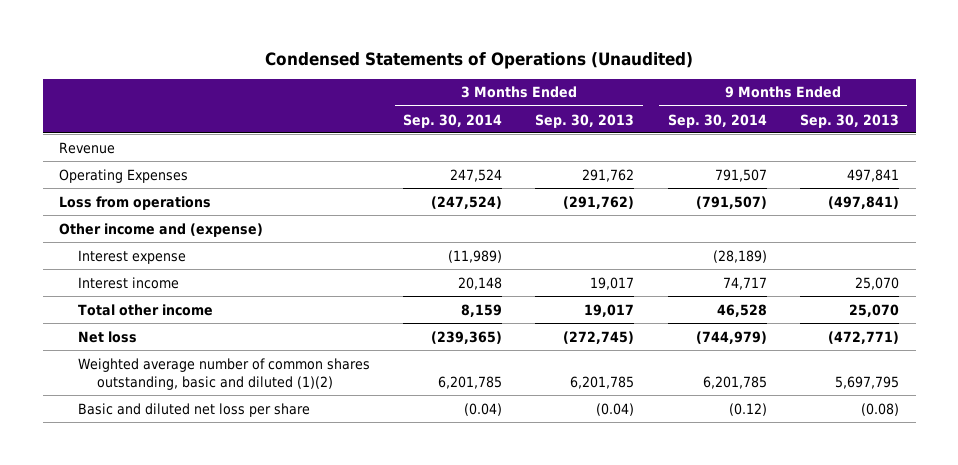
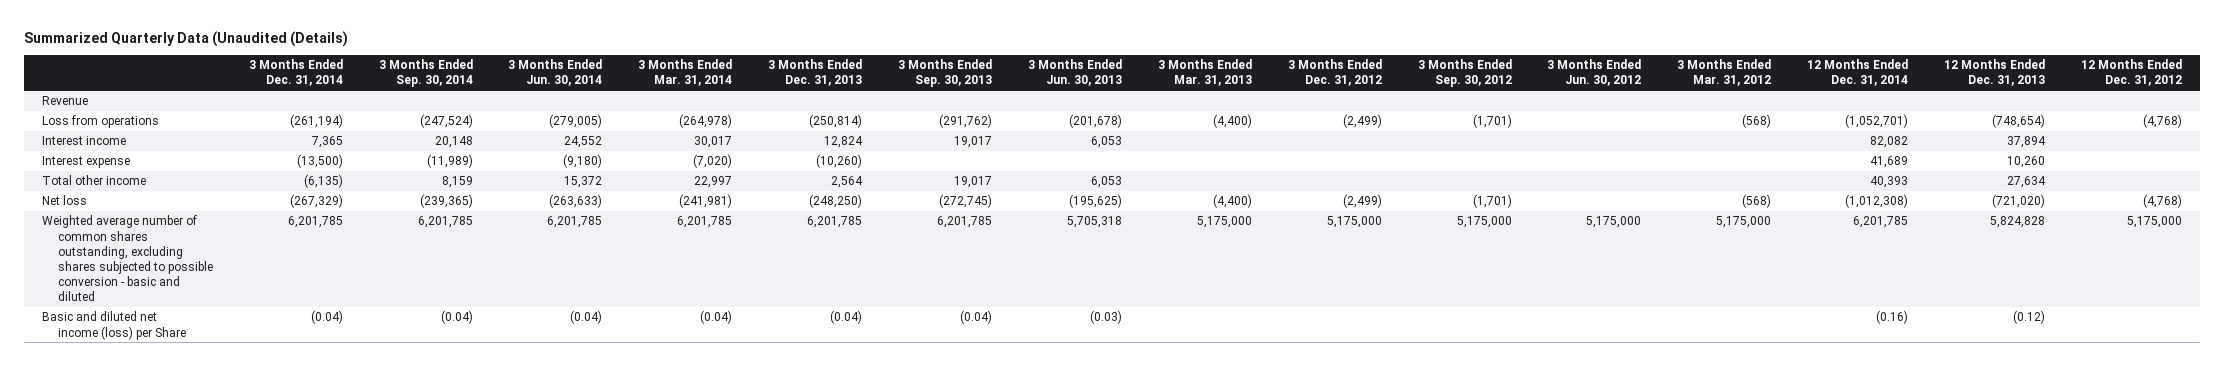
- Condensed Statements of Operations (Unaudited)
+ Summarized Quarterly Data (Unaudited (Details)
- | 3 Months Ended Sep. 30, 2014 | 3 Months Ended Sep. 30, 2013 | 9 Months Ended Sep. 30, 2014 | 9 Months Ended Sep. 30, 2013
+ | 3 Months Ended Dec. 31, 2014 | 3 Months Ended Sep. 30, 2014 | 3 Months Ended Jun. 30, 2014 | 3 Months Ended Mar. 31, 2014 | 3 Months Ended Dec. 31, 2013 | 3 Months Ended Sep. 30, 2013 | 3 Months Ended Jun. 30, 2013 | 3 Months Ended Mar. 31, 2013 | 3 Months Ended Dec. 31, 2012 | 3 Months Ended Sep. 30, 2012 | 3 Months Ended Jun. 30, 2012 | 3 Months Ended Mar. 31, 2012 | 12 Months Ended Dec. 31, 2014 | 12 Months Ended Dec. 31, 2013 | 12 Months Ended Dec. 31, 2012
- Operating Expenses | 247,524 | 291,762 | 791,507 | 497,841
- Other income and (expense)
moved down: Interest expense | (13,500) | (11,989) | (9,180) | (7,020) | (10,260) | | | | | | | | 41,689 | 10,260 |
- Weighted average number of common shares outstanding, basic and diluted (1)(2) | 6,201,785 | 6,201,785 | 6,201,785 | 5,697,795
- Basic and diluted net loss per share | (0.04) | (0.04) | (0.12) | (0.08)
+ Weighted average number of common shares outstanding, excluding shares subjected to possible conversion - basic and diluted | 6,201,785 | 6,201,785 | 6,201,785 | 6,201,785 | 6,201,785 | 6,201,785 | 5,705,318 | 5,175,000 | 5,175,000 | 5,175,000 | 5,175,000 | 5,175,000 | 6,201,785 | 5,824,828 | 5,175,000
+ Basic and diluted net income (loss) per Share | (0.04) | (0.04) | (0.04) | (0.04) | (0.04) | (0.04) | (0.03) | | | | | | (0.16) | (0.12) |

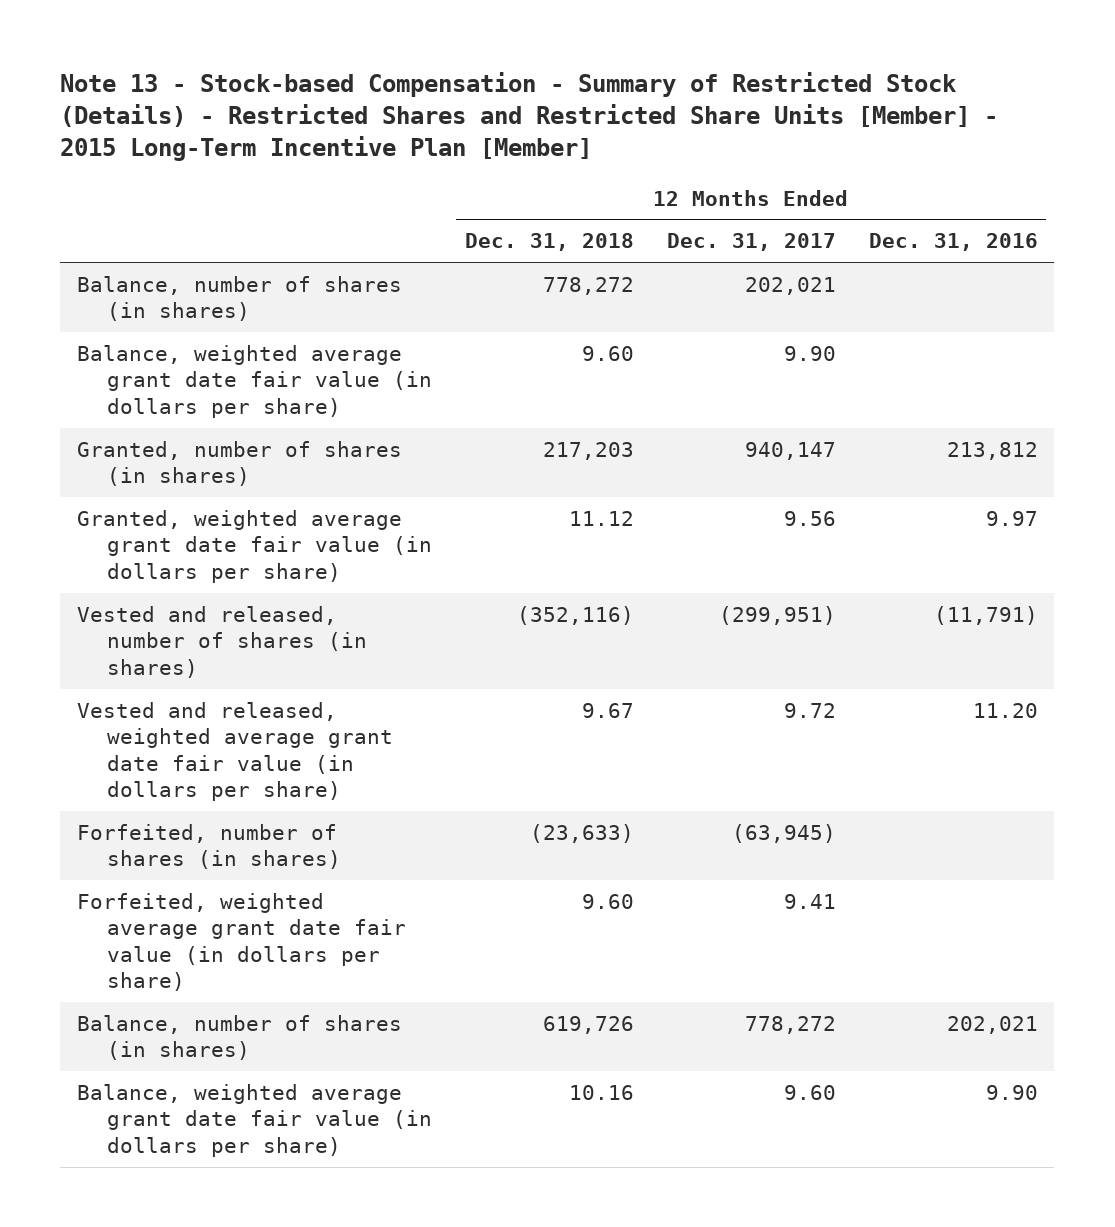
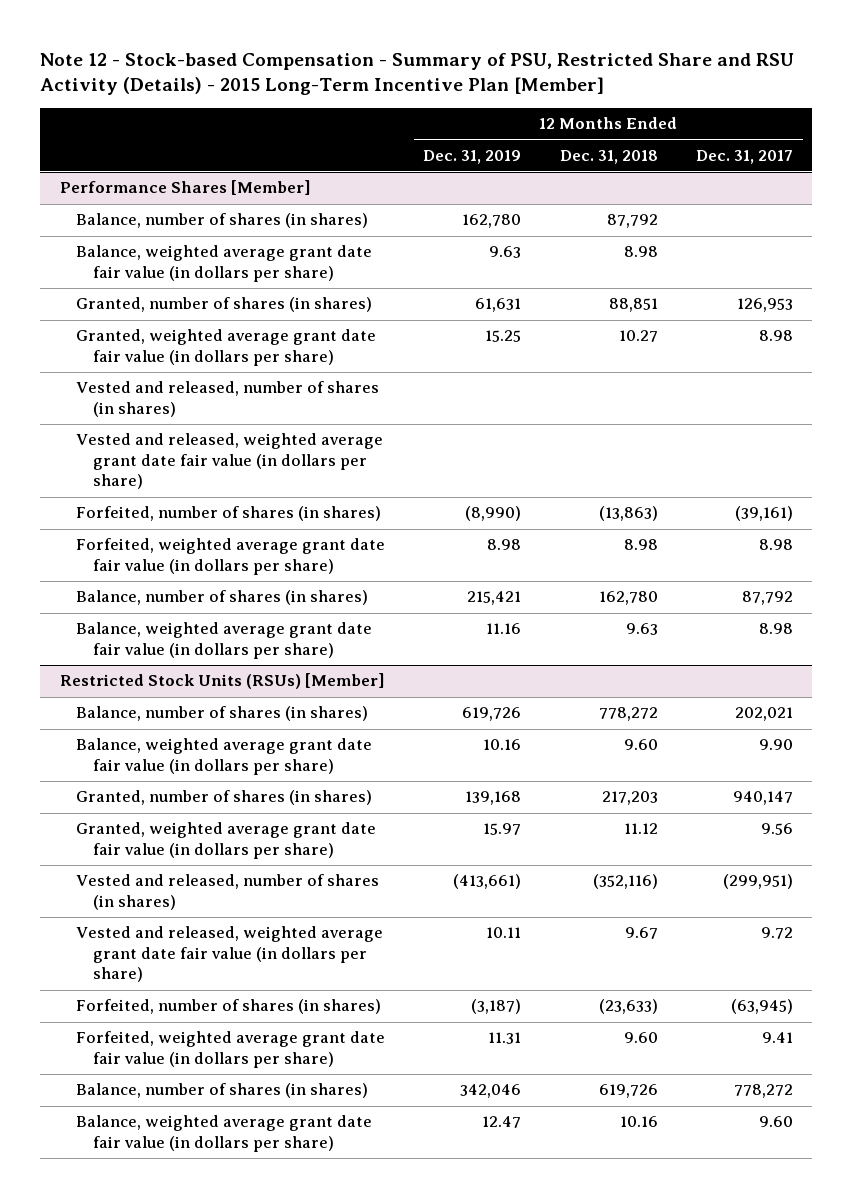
- Note 13 - Stock-based Compensation - Summary of Restricted Stock (Details) - Restricted Shares and Restricted Share Units [Member] - 2015 Long-Term Incentive Plan [Member]
+ Note 12 - Stock-based Compensation - Summary of PSU, Restricted Share and RSU Activity (Details) - 2015 Long-Term Incentive Plan [Member]
- | 12 Months Ended Dec. 31, 2018 | 12 Months Ended Dec. 31, 2017 | 12 Months Ended Dec. 31, 2016
+ | 12 Months Ended Dec. 31, 2019 | 12 Months Ended Dec. 31, 2018 | 12 Months Ended Dec. 31, 2017
+ Performance Shares [Member]
+ Balance, number of shares (in shares) | 162,780 | 87,792 |
+ Balance, weighted average grant date fair value (in dollars per share) | 9.63 | 8.98 |
+ Granted, number of shares (in shares) | 61,631 | 88,851 | 126,953
+ Granted, weighted average grant date fair value (in dollars per share) | 15.25 | 10.27 | 8.98
+ Vested and released, number of shares (in shares)
+ Vested and released, weighted average grant date fair value (in dollars per share)
+ Forfeited, number of shares (in shares) | (8,990) | (13,863) | (39,161)
+ Forfeited, weighted average grant date fair value (in dollars per share) | 8.98 | 8.98 | 8.98
+ Balance, number of shares (in shares) | 215,421 | 162,780 | 87,792
+ Balance, weighted average grant date fair value (in dollars per share) | 11.16 | 9.63 | 8.98
+ Restricted Stock Units (RSUs) [Member]

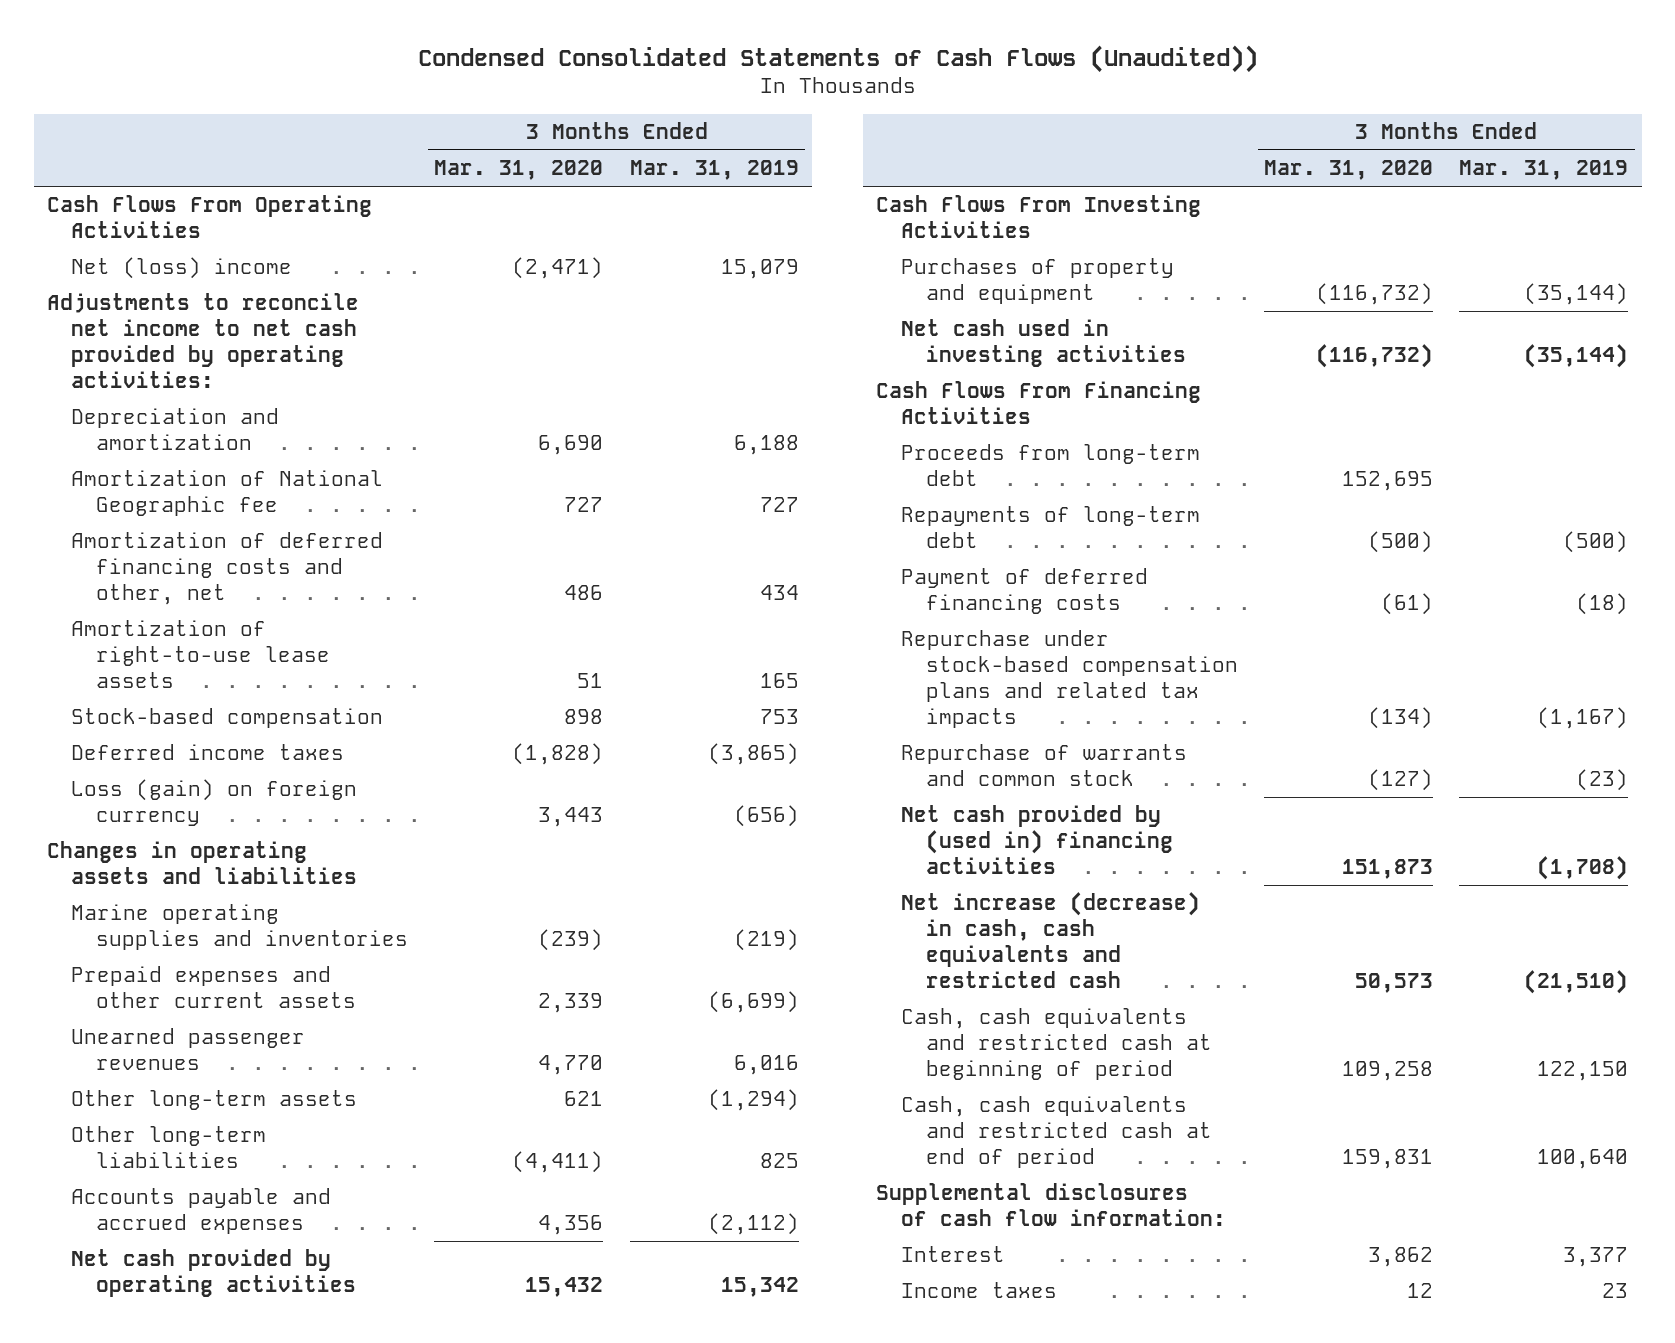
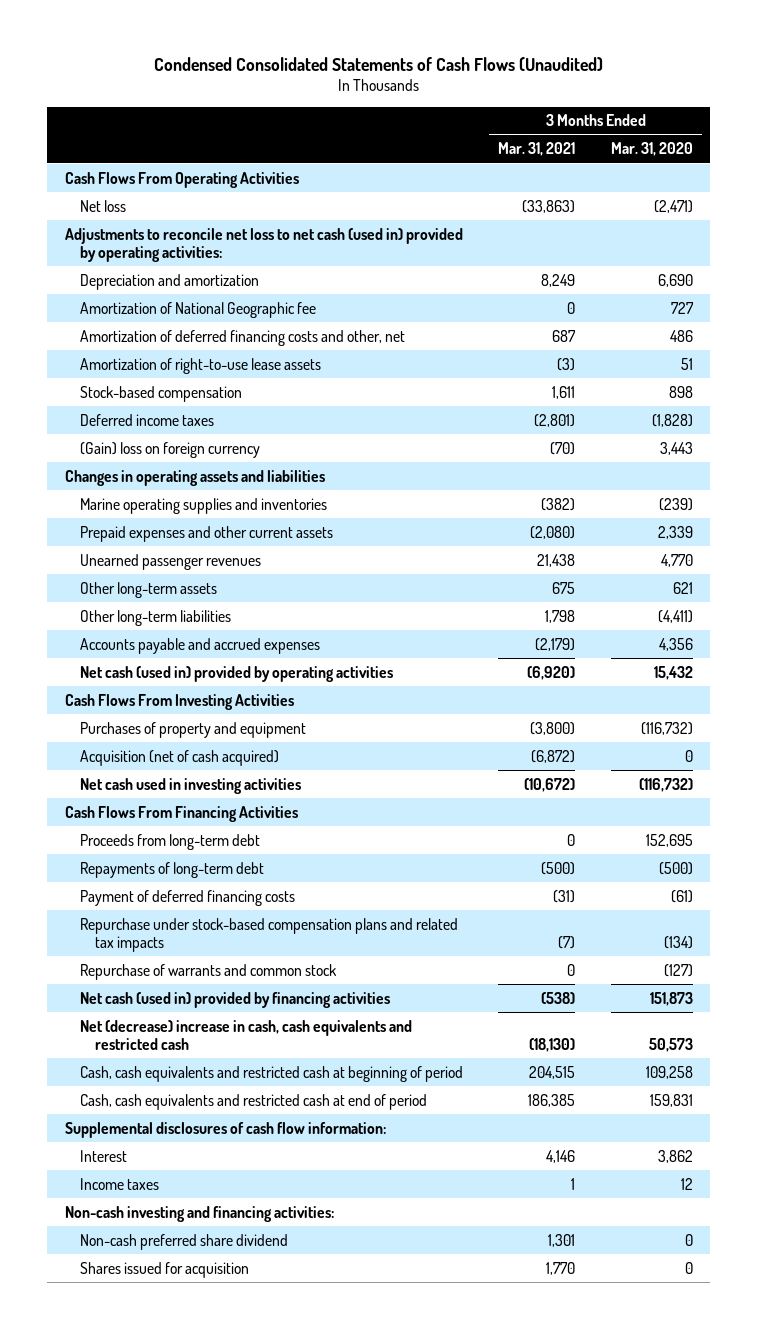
- Condensed Consolidated Statements of Cash Flows (Unaudited))
+ Condensed Consolidated Statements of Cash Flows (Unaudited)
- | 3 Months Ended Mar. 31, 2020 | 3 Months Ended Mar. 31, 2019
+ | 3 Months Ended Mar. 31, 2021 | 3 Months Ended Mar. 31, 2020
- Net (loss) income | (2,471) | 15,079
- Adjustments to reconcile net income to net cash provided by operating activities:
+ Net loss | (33,863) | (2,471)
+ Adjustments to reconcile net loss to net cash (used in) provided by operating activities:
- Loss (gain) on foreign currency | 3,443 | (656)
+ (Gain) loss on foreign currency | (70) | 3,443
- Net cash provided by operating activities | 15,432 | 15,342
+ Net cash (used in) provided by operating activities | (6,920) | 15,432
+ Acquisition (net of cash acquired) | (6,872) | 0
- Net cash provided by (used in) financing activities | 151,873 | (1,708)
- Net increase (decrease) in cash, cash equivalents and restricted cash | 50,573 | (21,510)
+ Net cash (used in) provided by financing activities | (538) | 151,873
+ Net (decrease) increase in cash, cash equivalents and restricted cash | (18,130) | 50,573
+ Non-cash investing and financing activities:
+ Non-cash preferred share dividend | 1,301 | 0
+ Shares issued for acquisition | 1,770 | 0

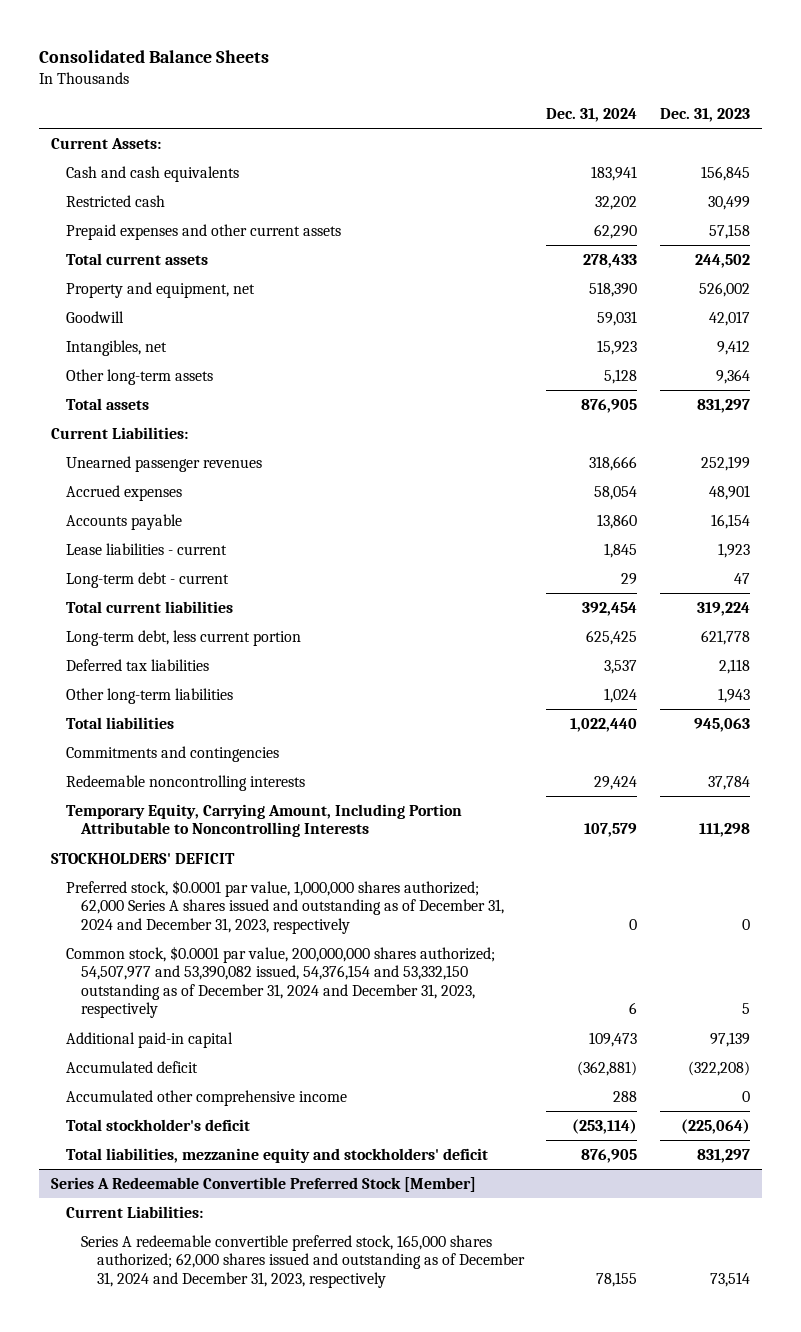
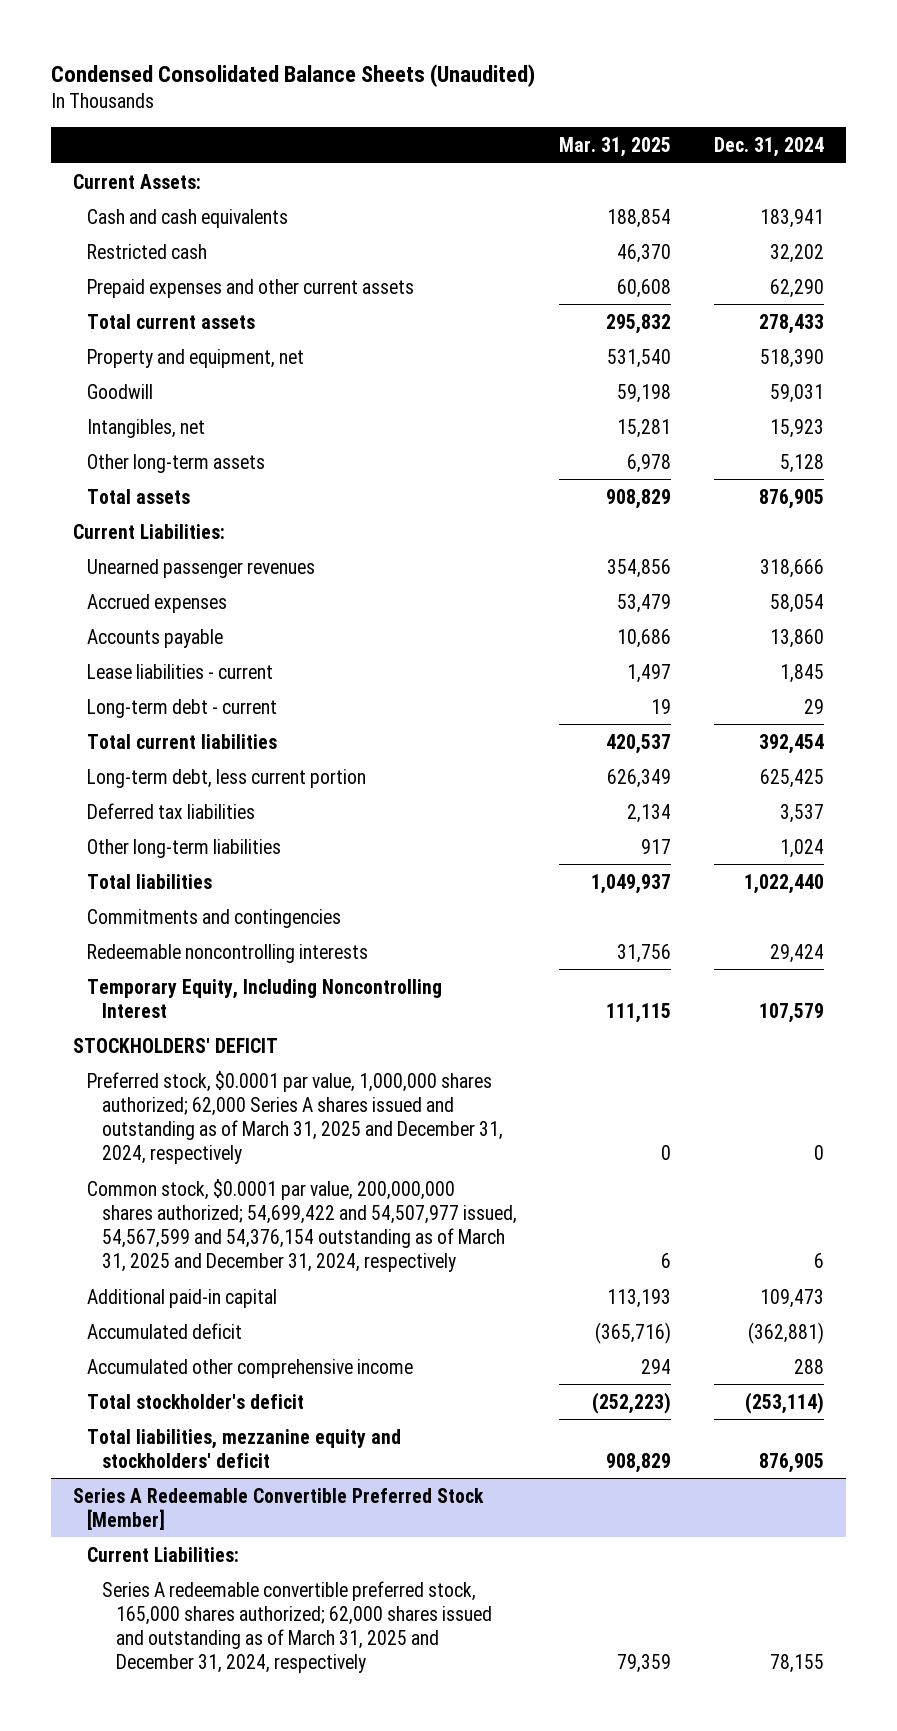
- Consolidated Balance Sheets
+ Condensed Consolidated Balance Sheets (Unaudited)
- | Dec. 31, 2024 | Dec. 31, 2023
+ | Mar. 31, 2025 | Dec. 31, 2024
- Temporary Equity, Carrying Amount, Including Portion Attributable to Noncontrolling Interests | 107,579 | 111,298
+ Temporary Equity, Including Noncontrolling Interest | 111,115 | 107,579
- Preferred stock, $0.0001 par value, 1,000,000 shares authorized; 62,000 Series A shares issued and outstanding as of December 31, 2024 and December 31, 2023, respectively | 0 | 0
- Common stock, $0.0001 par value, 200,000,000 shares authorized; 54,507,977 and 53,390,082 issued, 54,376,154 and 53,332,150 outstanding as of December 31, 2024 and December 31, 2023, respectively | 6 | 5
+ Preferred stock, $0.0001 par value, 1,000,000 shares authorized; 62,000 Series A shares issued and outstanding as of March 31, 2025 and December 31, 2024, respectively | 0 | 0
+ Common stock, $0.0001 par value, 200,000,000 shares authorized; 54,699,422 and 54,507,977 issued, 54,567,599 and 54,376,154 outstanding as of March 31, 2025 and December 31, 2024, respectively | 6 | 6
@ Series A Redeemable Convertible Preferred Stock [Member]
- Series A redeemable convertible preferred stock, 165,000 shares authorized; 62,000 shares issued and outstanding as of December 31, 2024 and December 31, 2023, respectively | 78,155 | 73,514
+ Series A redeemable convertible preferred stock, 165,000 shares authorized; 62,000 shares issued and outstanding as of March 31, 2025 and December 31, 2024, respectively | 79,359 | 78,155

